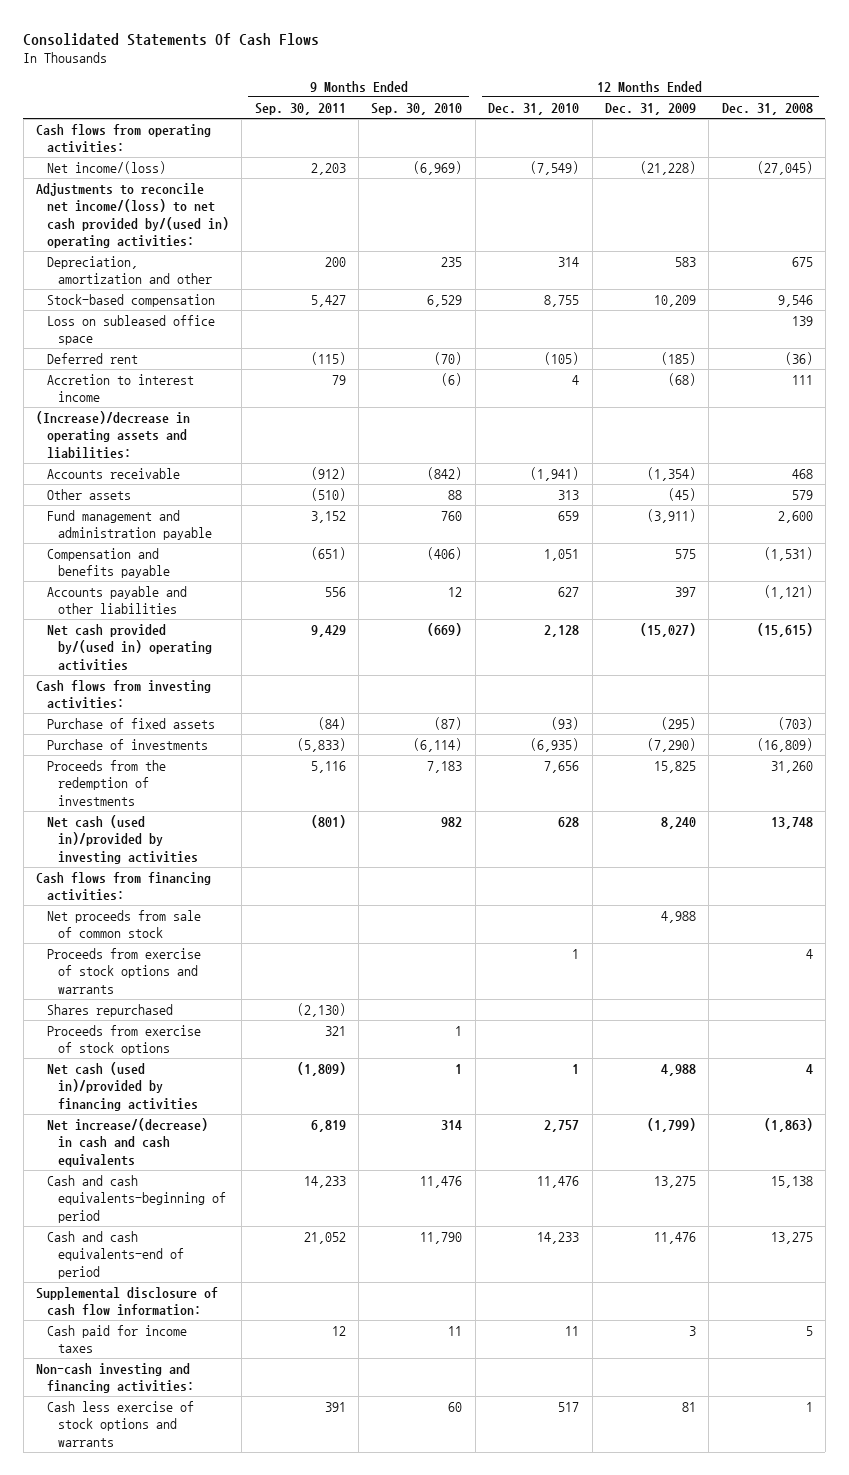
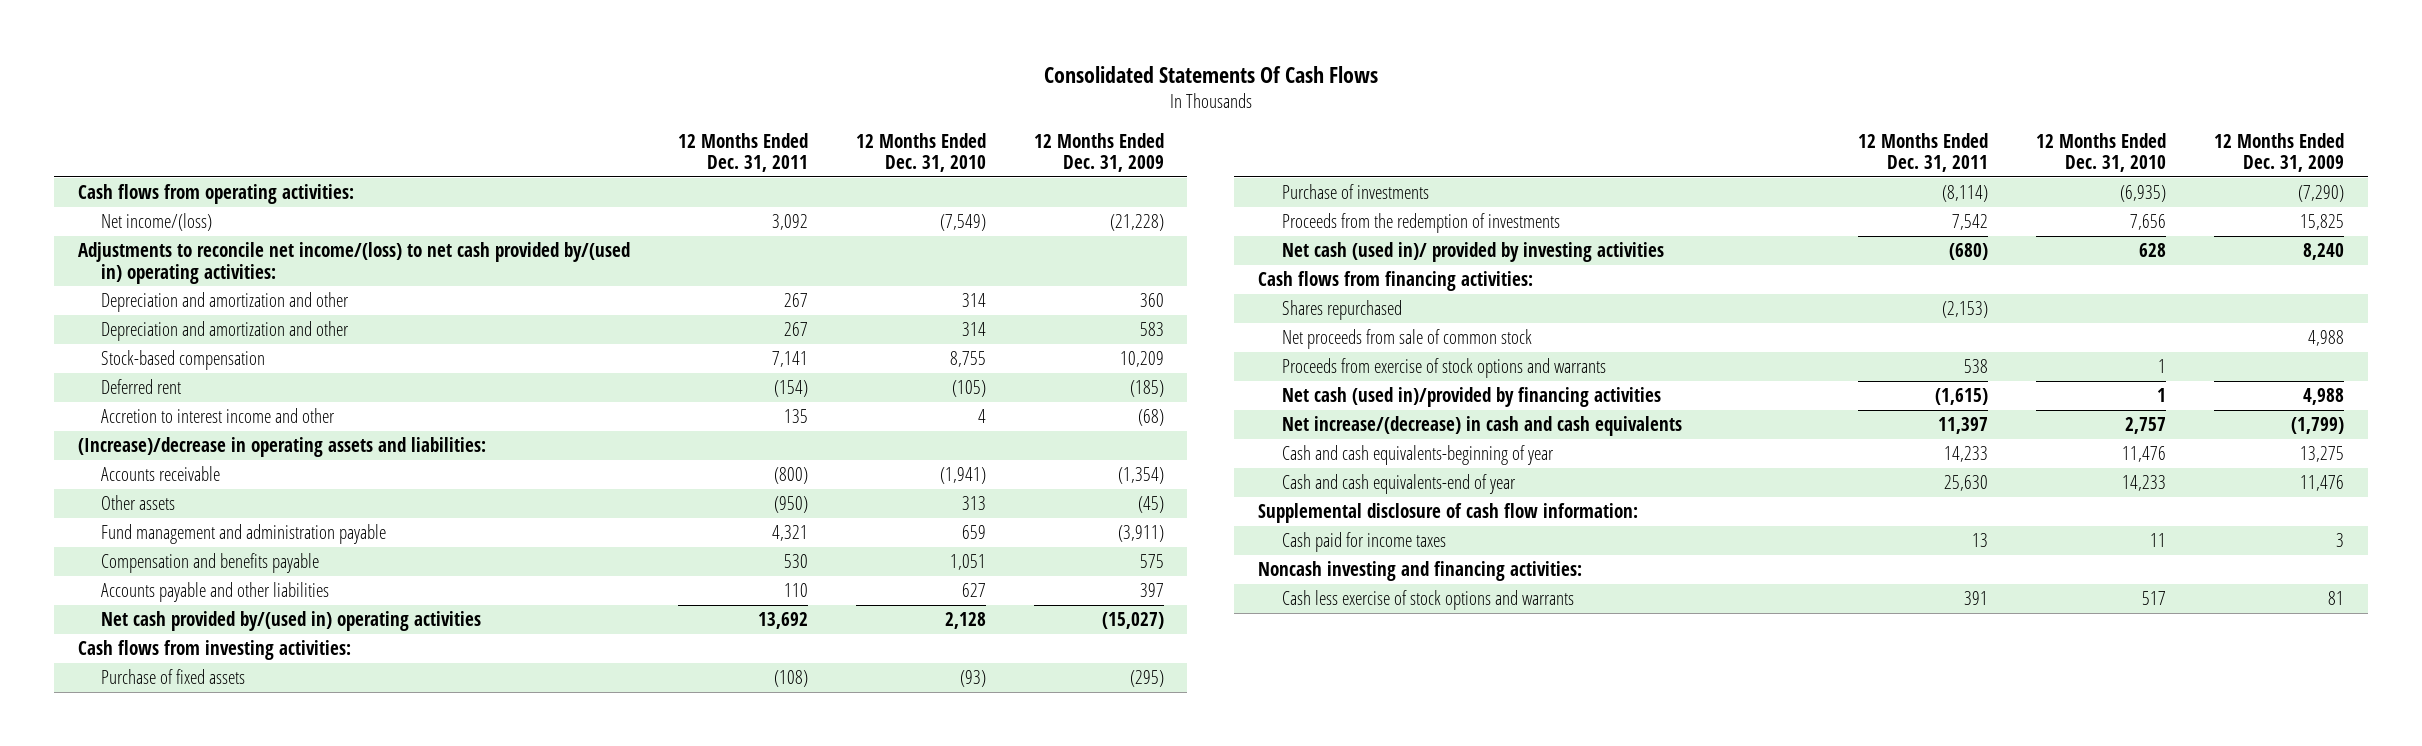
- | 9 Months Ended Sep. 30, 2011 | 9 Months Ended Sep. 30, 2010 | 12 Months Ended Dec. 31, 2010 | 12 Months Ended Dec. 31, 2009 | 12 Months Ended Dec. 31, 2008
+ | 12 Months Ended Dec. 31, 2011 | 12 Months Ended Dec. 31, 2010 | 12 Months Ended Dec. 31, 2009
- Depreciation, amortization and other | 200 | 235 | 314 | 583 | 675
+ Depreciation and amortization and other | 267 | 314 | 360
+ Depreciation and amortization and other | 267 | 314 | 583
- Loss on subleased office space | | | | | 139
- Accretion to interest income | 79 | (6) | 4 | (68) | 111
+ Accretion to interest income and other | 135 | 4 | (68)
- Net cash (used in)/provided by investing activities | (801) | 982 | 628 | 8,240 | 13,748
+ Net cash (used in)/ provided by investing activities | (680) | 628 | 8,240
moved up: Shares repurchased | (2,153) | |
- Proceeds from exercise of stock options | 321 | 1 | | |
- Cash and cash equivalents-beginning of period | 14,233 | 11,476 | 11,476 | 13,275 | 15,138
- Cash and cash equivalents-end of period | 21,052 | 11,790 | 14,233 | 11,476 | 13,275
+ Cash and cash equivalents-beginning of year | 14,233 | 11,476 | 13,275
+ Cash and cash equivalents-end of year | 25,630 | 14,233 | 11,476
- Non-cash investing and financing activities:
+ Noncash investing and financing activities:

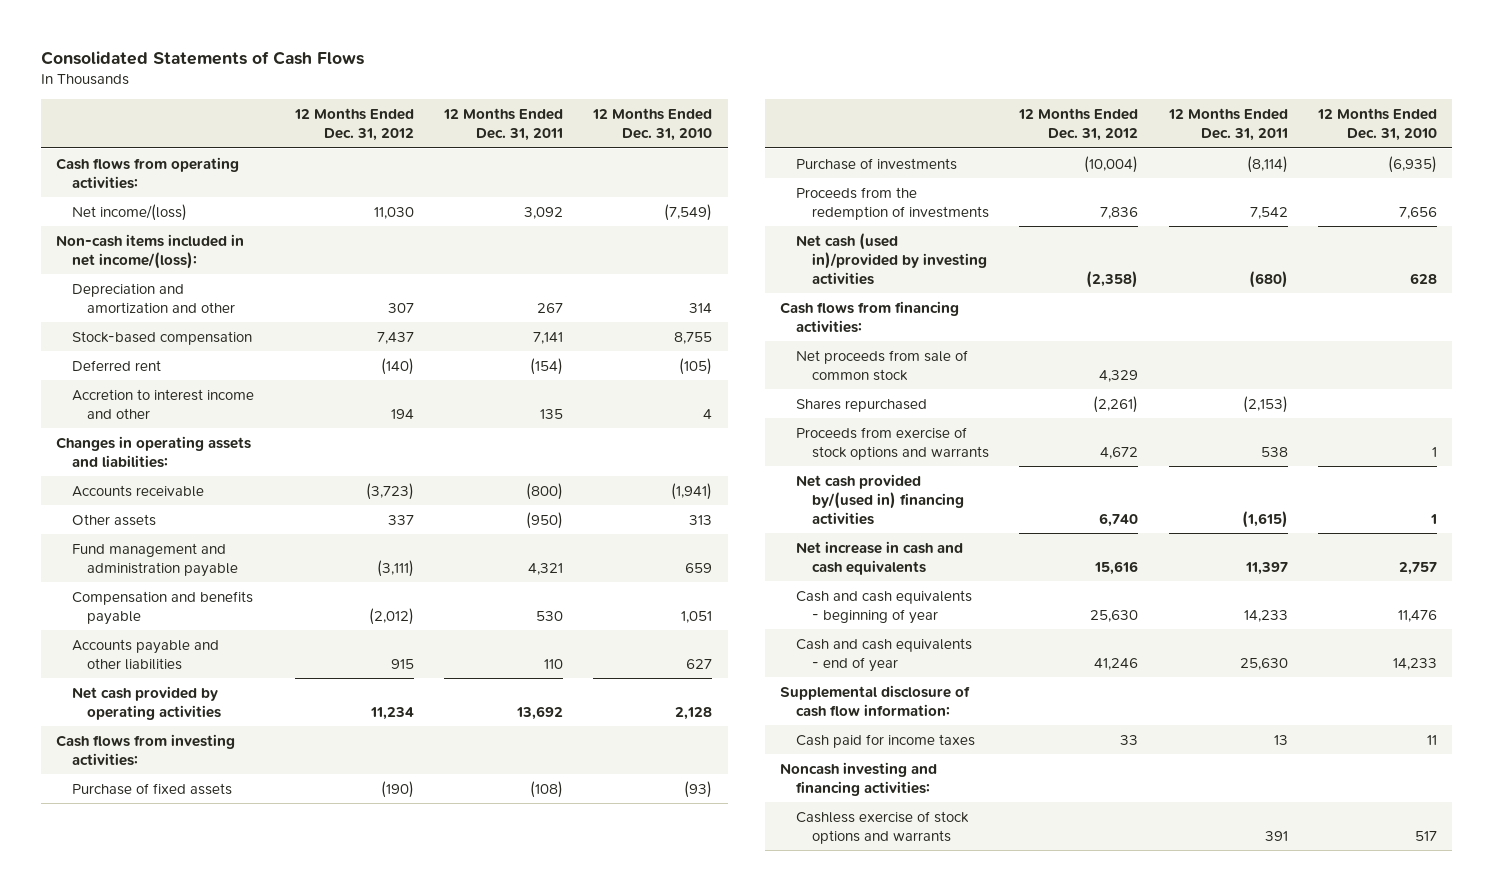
- Consolidated Statements Of Cash Flows
+ Consolidated Statements of Cash Flows
- | 12 Months Ended Dec. 31, 2011 | 12 Months Ended Dec. 31, 2010 | 12 Months Ended Dec. 31, 2009
+ | 12 Months Ended Dec. 31, 2012 | 12 Months Ended Dec. 31, 2011 | 12 Months Ended Dec. 31, 2010
- Adjustments to reconcile net income/(loss) to net cash provided by/(used in) operating activities:
- Depreciation and amortization and other | 267 | 314 | 360
+ Non-cash items included in net income/(loss):
- (Increase)/decrease in operating assets and liabilities:
+ Changes in operating assets and liabilities:
- Net cash provided by/(used in) operating activities | 13,692 | 2,128 | (15,027)
+ Net cash provided by operating activities | 11,234 | 13,692 | 2,128
- Net cash (used in)/ provided by investing activities | (680) | 628 | 8,240
+ Net cash (used in)/provided by investing activities | (2,358) | (680) | 628
moved down: Shares repurchased | (2,261) | (2,153) |
- Net cash (used in)/provided by financing activities | (1,615) | 1 | 4,988
- Net increase/(decrease) in cash and cash equivalents | 11,397 | 2,757 | (1,799)
- Cash and cash equivalents-beginning of year | 14,233 | 11,476 | 13,275
- Cash and cash equivalents-end of year | 25,630 | 14,233 | 11,476
+ Net cash provided by/(used in) financing activities | 6,740 | (1,615) | 1
+ Net increase in cash and cash equivalents | 15,616 | 11,397 | 2,757
+ Cash and cash equivalents - beginning of year | 25,630 | 14,233 | 11,476
+ Cash and cash equivalents - end of year | 41,246 | 25,630 | 14,233
- Cash less exercise of stock options and warrants | 391 | 517 | 81
+ Cashless exercise of stock options and warrants | | 391 | 517

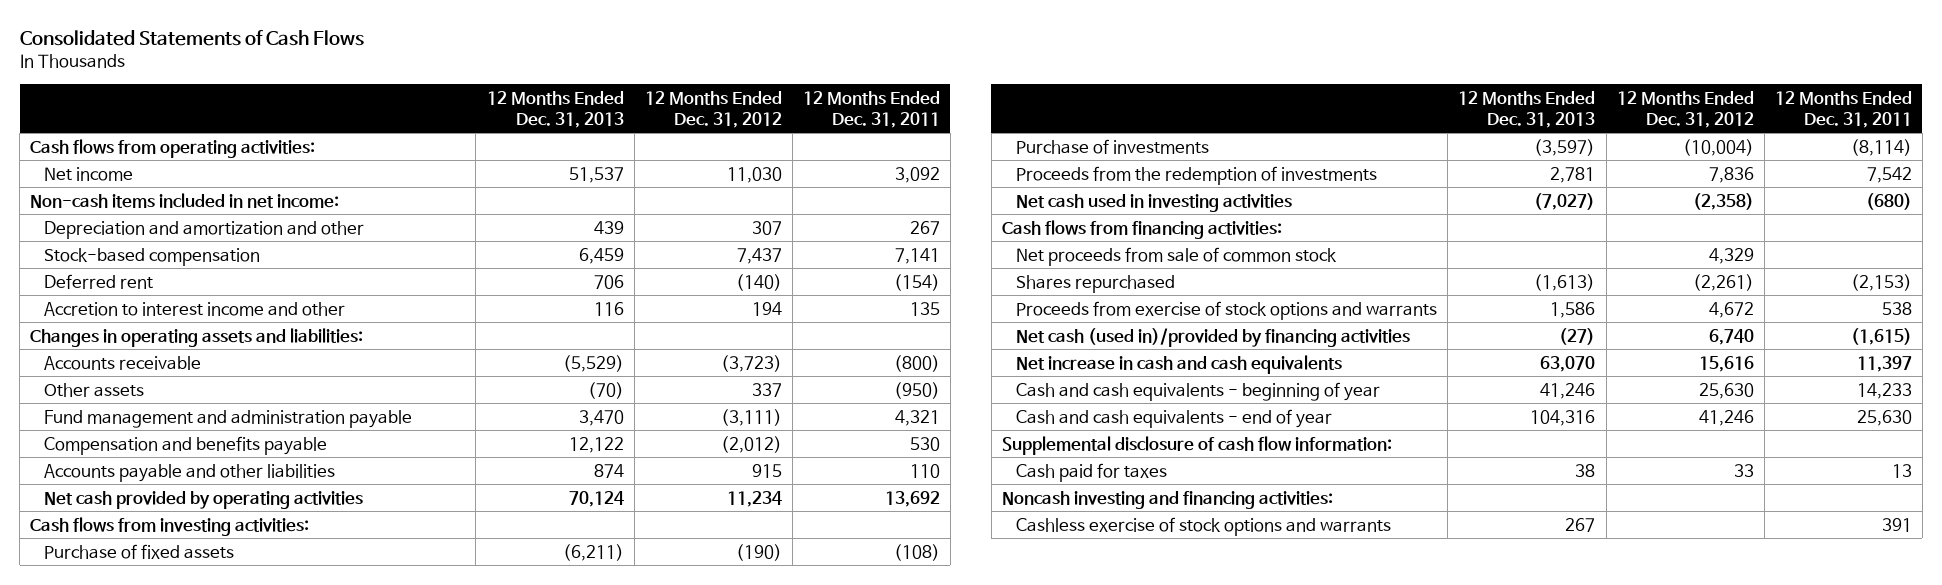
- | 12 Months Ended Dec. 31, 2012 | 12 Months Ended Dec. 31, 2011 | 12 Months Ended Dec. 31, 2010
+ | 12 Months Ended Dec. 31, 2013 | 12 Months Ended Dec. 31, 2012 | 12 Months Ended Dec. 31, 2011
- Net income/(loss) | 11,030 | 3,092 | (7,549)
- Non-cash items included in net income/(loss):
+ Net income | 51,537 | 11,030 | 3,092
+ Non-cash items included in net income:
- Net cash (used in)/provided by investing activities | (2,358) | (680) | 628
+ Net cash used in investing activities | (7,027) | (2,358) | (680)
- Net cash provided by/(used in) financing activities | 6,740 | (1,615) | 1
+ Net cash (used in)/provided by financing activities | (27) | 6,740 | (1,615)
- Cash paid for income taxes | 33 | 13 | 11
+ Cash paid for taxes | 38 | 33 | 13

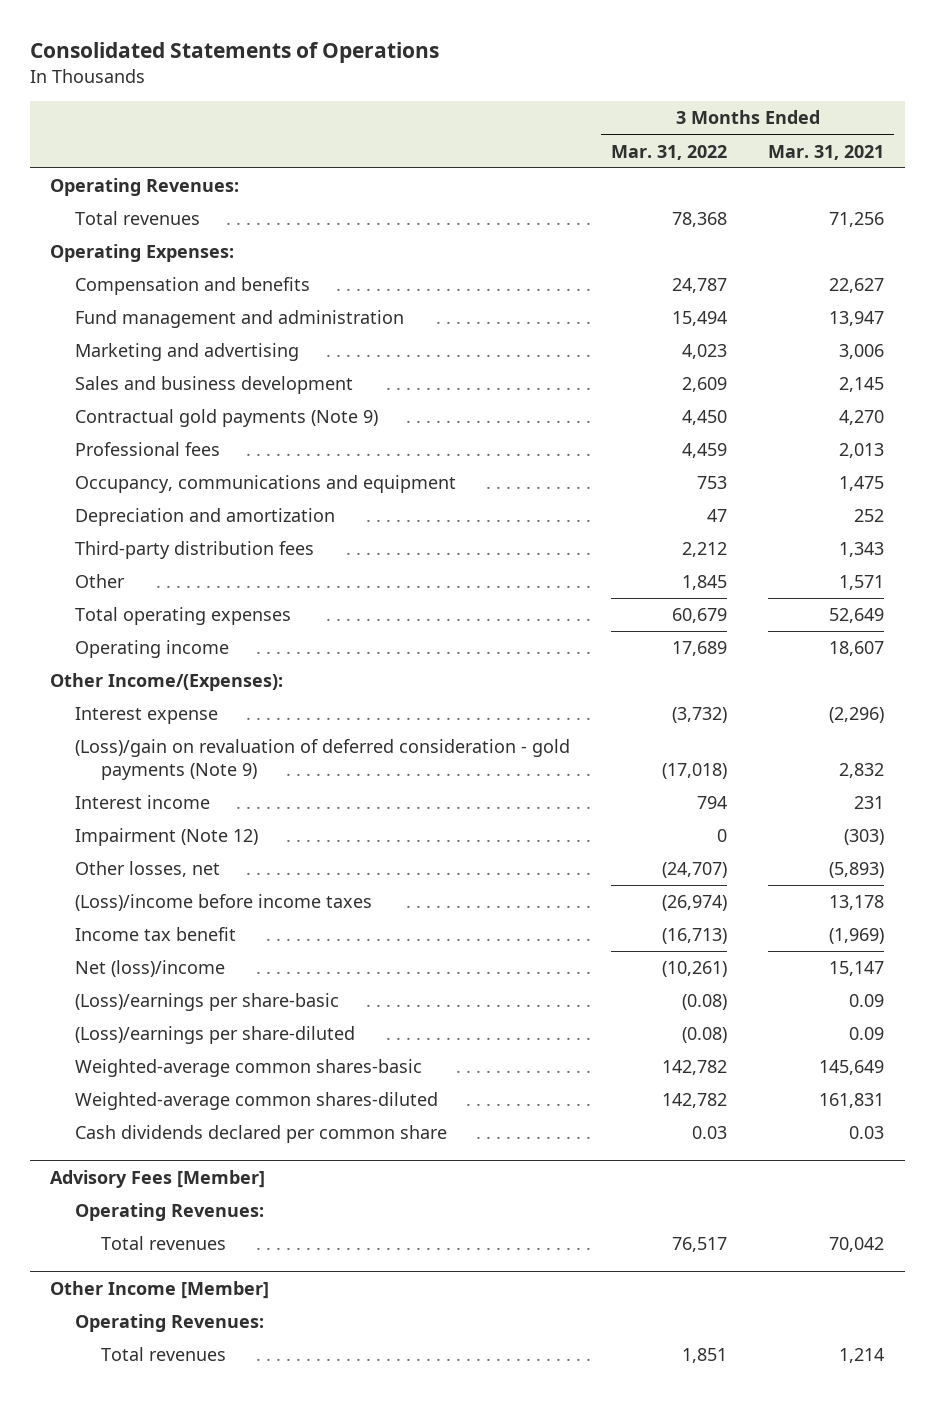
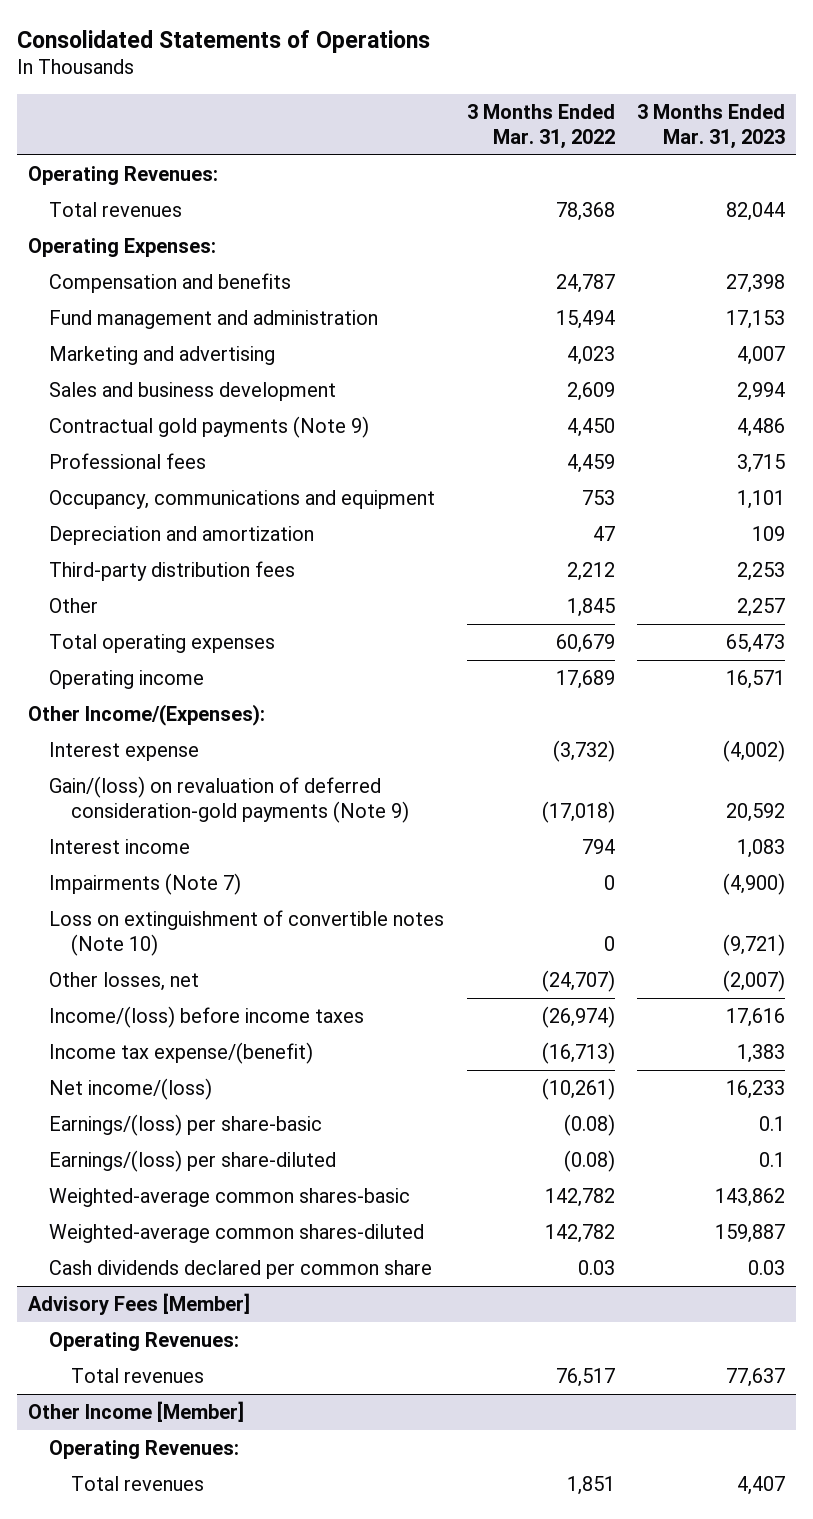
- | 3 Months Ended Mar. 31, 2022 | 3 Months Ended Mar. 31, 2021
+ | 3 Months Ended Mar. 31, 2022 | 3 Months Ended Mar. 31, 2023
- (Loss)/gain on revaluation of deferred consideration - gold payments (Note 9) | (17,018) | 2,832
+ Gain/(loss) on revaluation of deferred consideration-gold payments (Note 9) | (17,018) | 20,592
- Impairment (Note 12) | 0 | (303)
+ Impairments (Note 7) | 0 | (4,900)
+ Loss on extinguishment of convertible notes (Note 10) | 0 | (9,721)
- (Loss)/income before income taxes | (26,974) | 13,178
- Income tax benefit | (16,713) | (1,969)
- Net (loss)/income | (10,261) | 15,147
- (Loss)/earnings per share-basic | (0.08) | 0.09
- (Loss)/earnings per share-diluted | (0.08) | 0.09
+ Income/(loss) before income taxes | (26,974) | 17,616
+ Income tax expense/(benefit) | (16,713) | 1,383
+ Net income/(loss) | (10,261) | 16,233
+ Earnings/(loss) per share-basic | (0.08) | 0.1
+ Earnings/(loss) per share-diluted | (0.08) | 0.1

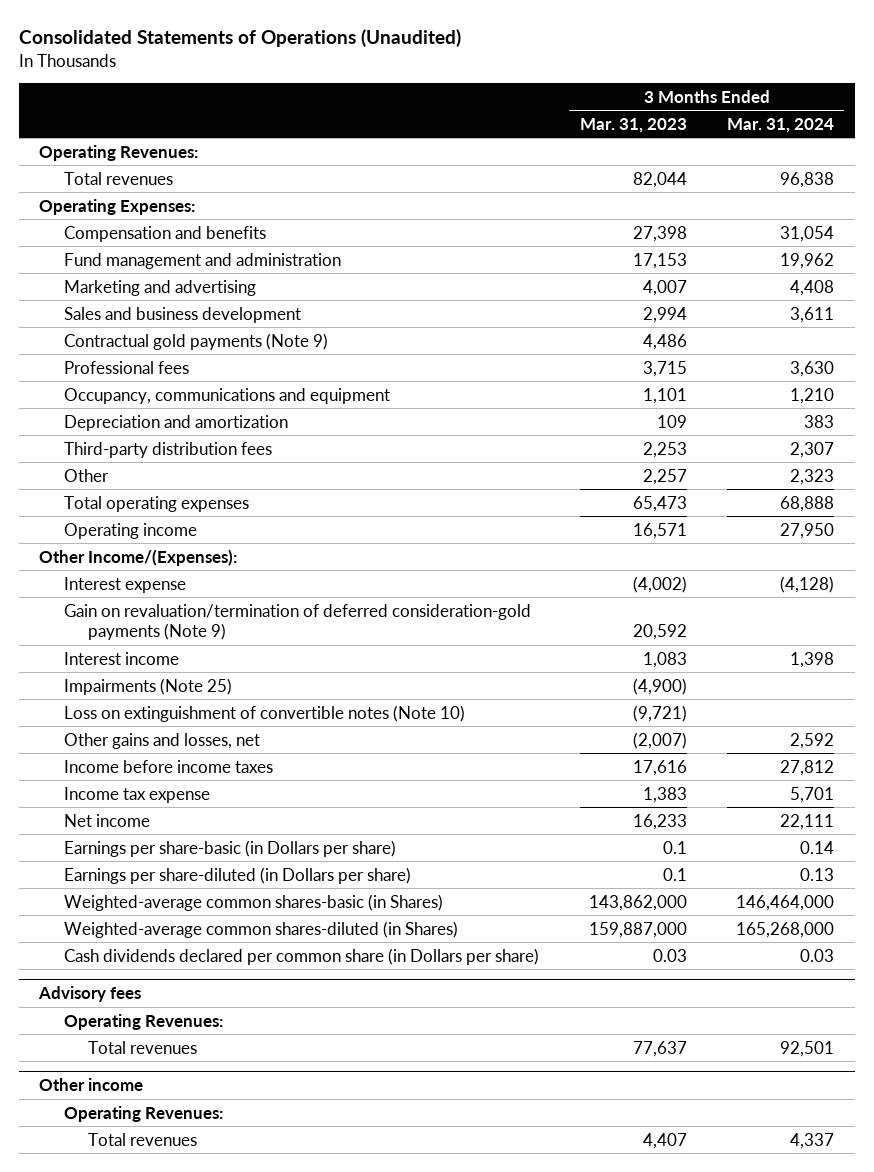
- Consolidated Statements of Operations
+ Consolidated Statements of Operations (Unaudited)
- | 3 Months Ended Mar. 31, 2022 | 3 Months Ended Mar. 31, 2023
+ | 3 Months Ended Mar. 31, 2023 | 3 Months Ended Mar. 31, 2024
- Gain/(loss) on revaluation of deferred consideration-gold payments (Note 9) | (17,018) | 20,592
+ Gain on revaluation/termination of deferred consideration-gold payments (Note 9) | 20,592 |
- Impairments (Note 7) | 0 | (4,900)
+ Impairments (Note 25) | (4,900) |
- Other losses, net | (24,707) | (2,007)
- Income/(loss) before income taxes | (26,974) | 17,616
- Income tax expense/(benefit) | (16,713) | 1,383
- Net income/(loss) | (10,261) | 16,233
- Earnings/(loss) per share-basic | (0.08) | 0.1
- Earnings/(loss) per share-diluted | (0.08) | 0.1
- Weighted-average common shares-basic | 142,782 | 143,862
- Weighted-average common shares-diluted | 142,782 | 159,887
- Cash dividends declared per common share | 0.03 | 0.03
- Advisory Fees [Member]
+ Other gains and losses, net | (2,007) | 2,592
+ Income before income taxes | 17,616 | 27,812
+ Income tax expense | 1,383 | 5,701
+ Net income | 16,233 | 22,111
+ Earnings per share-basic (in Dollars per share) | 0.1 | 0.14
+ Earnings per share-diluted (in Dollars per share) | 0.1 | 0.13
+ Weighted-average common shares-basic (in Shares) | 143,862,000 | 146,464,000
+ Weighted-average common shares-diluted (in Shares) | 159,887,000 | 165,268,000
+ Cash dividends declared per common share (in Dollars per share) | 0.03 | 0.03
+ Advisory fees
- Other Income [Member]
+ Other income

